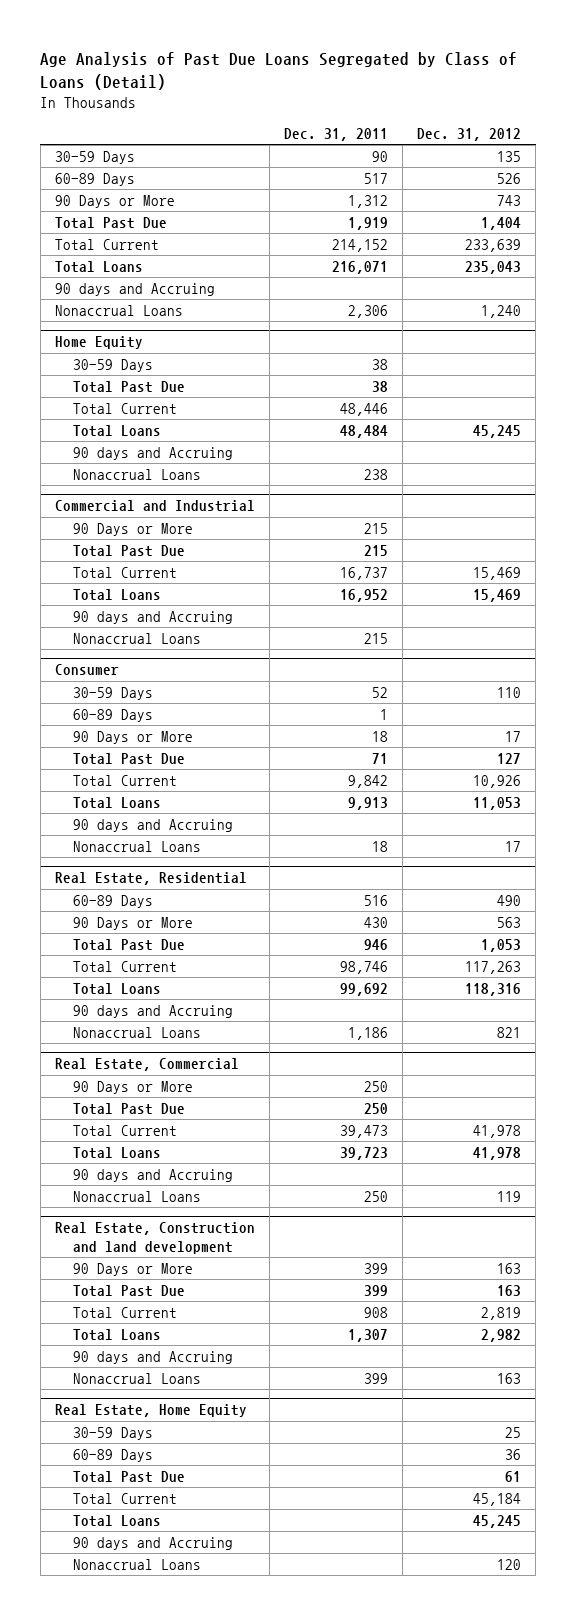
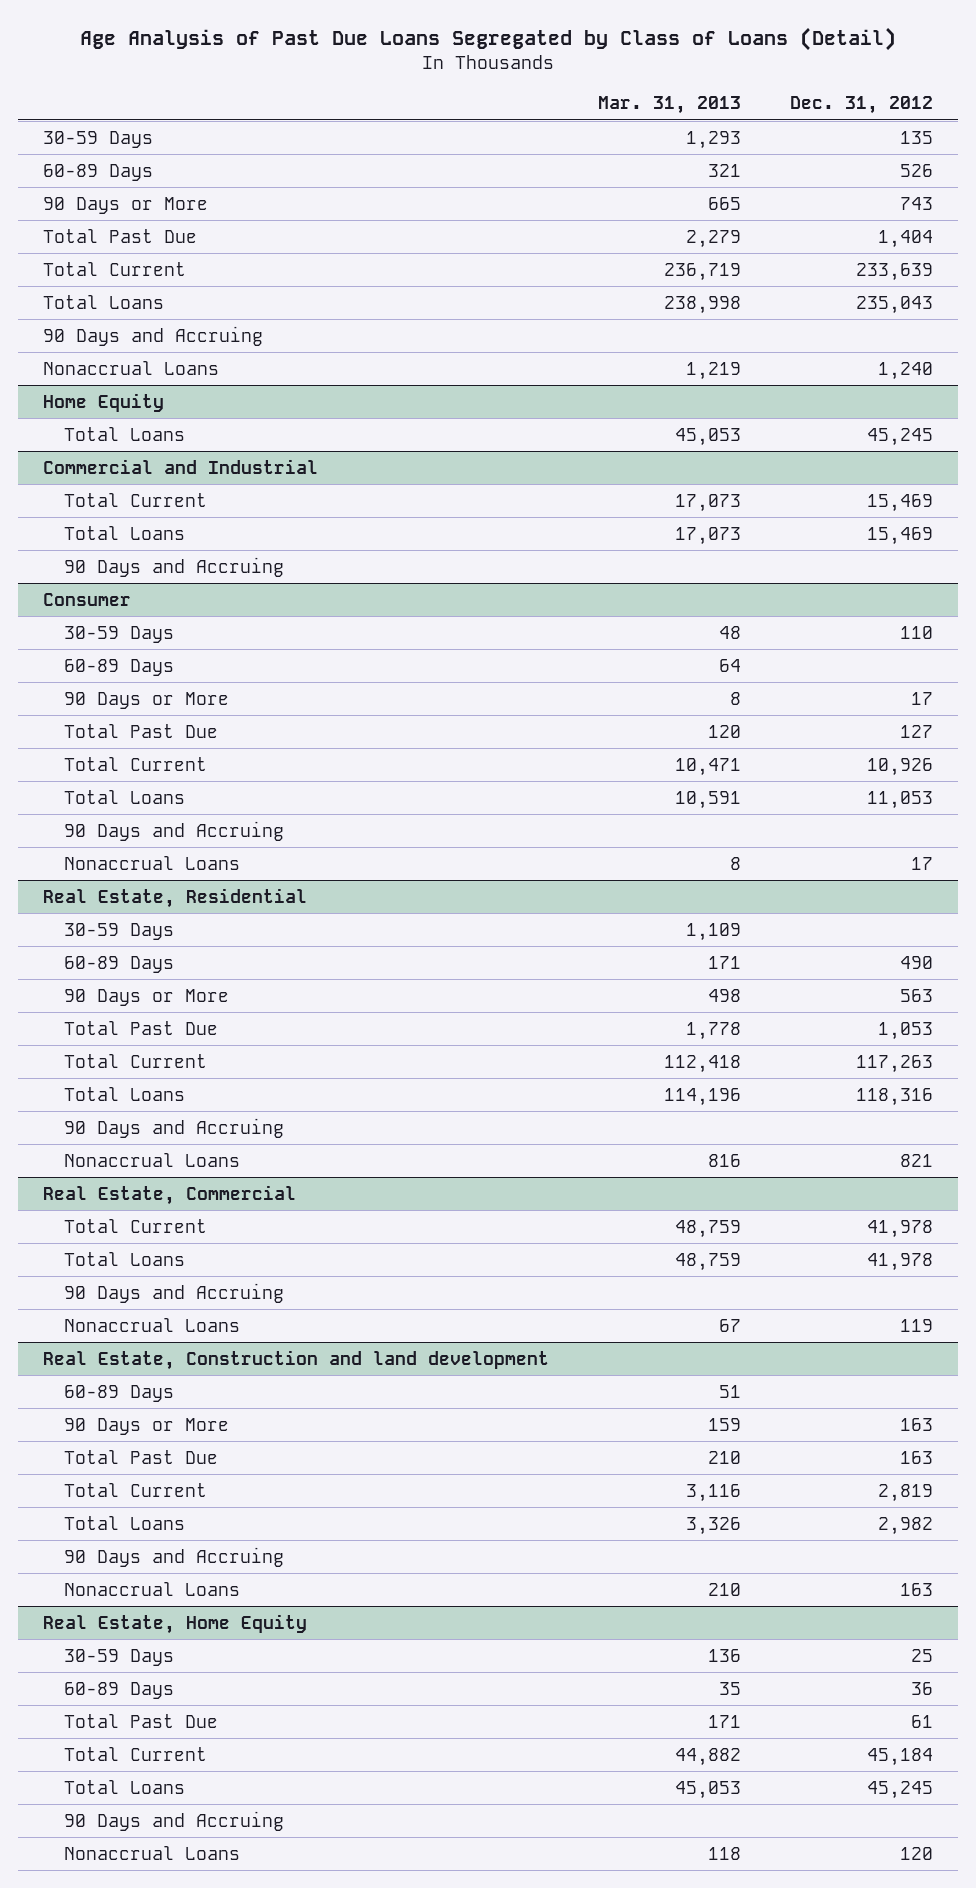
- | Dec. 31, 2011 | Dec. 31, 2012
+ | Mar. 31, 2013 | Dec. 31, 2012
- 90 days and Accruing
+ 90 Days and Accruing
@ Home Equity
- 30-59 Days | 38 |
- Total Past Due | 38 |
- Total Current | 48,446 |
- 90 days and Accruing
- Nonaccrual Loans | 238 |
@ Commercial and Industrial
- 90 Days or More | 215 |
- Total Past Due | 215 |
- 90 days and Accruing
- Nonaccrual Loans | 215 |
+ 90 Days and Accruing
@ Consumer
- 90 days and Accruing
+ 90 Days and Accruing
@ Real Estate, Residential
+ 30-59 Days | 1,109 |
- 90 days and Accruing
+ 90 Days and Accruing
@ Real Estate, Commercial
- 90 Days or More | 250 |
- Total Past Due | 250 |
- 90 days and Accruing
+ 90 Days and Accruing
@ Real Estate, Construction and land development
+ 60-89 Days | 51 |
- 90 days and Accruing
+ 90 Days and Accruing
@ Real Estate, Home Equity
- 90 days and Accruing
+ 90 Days and Accruing

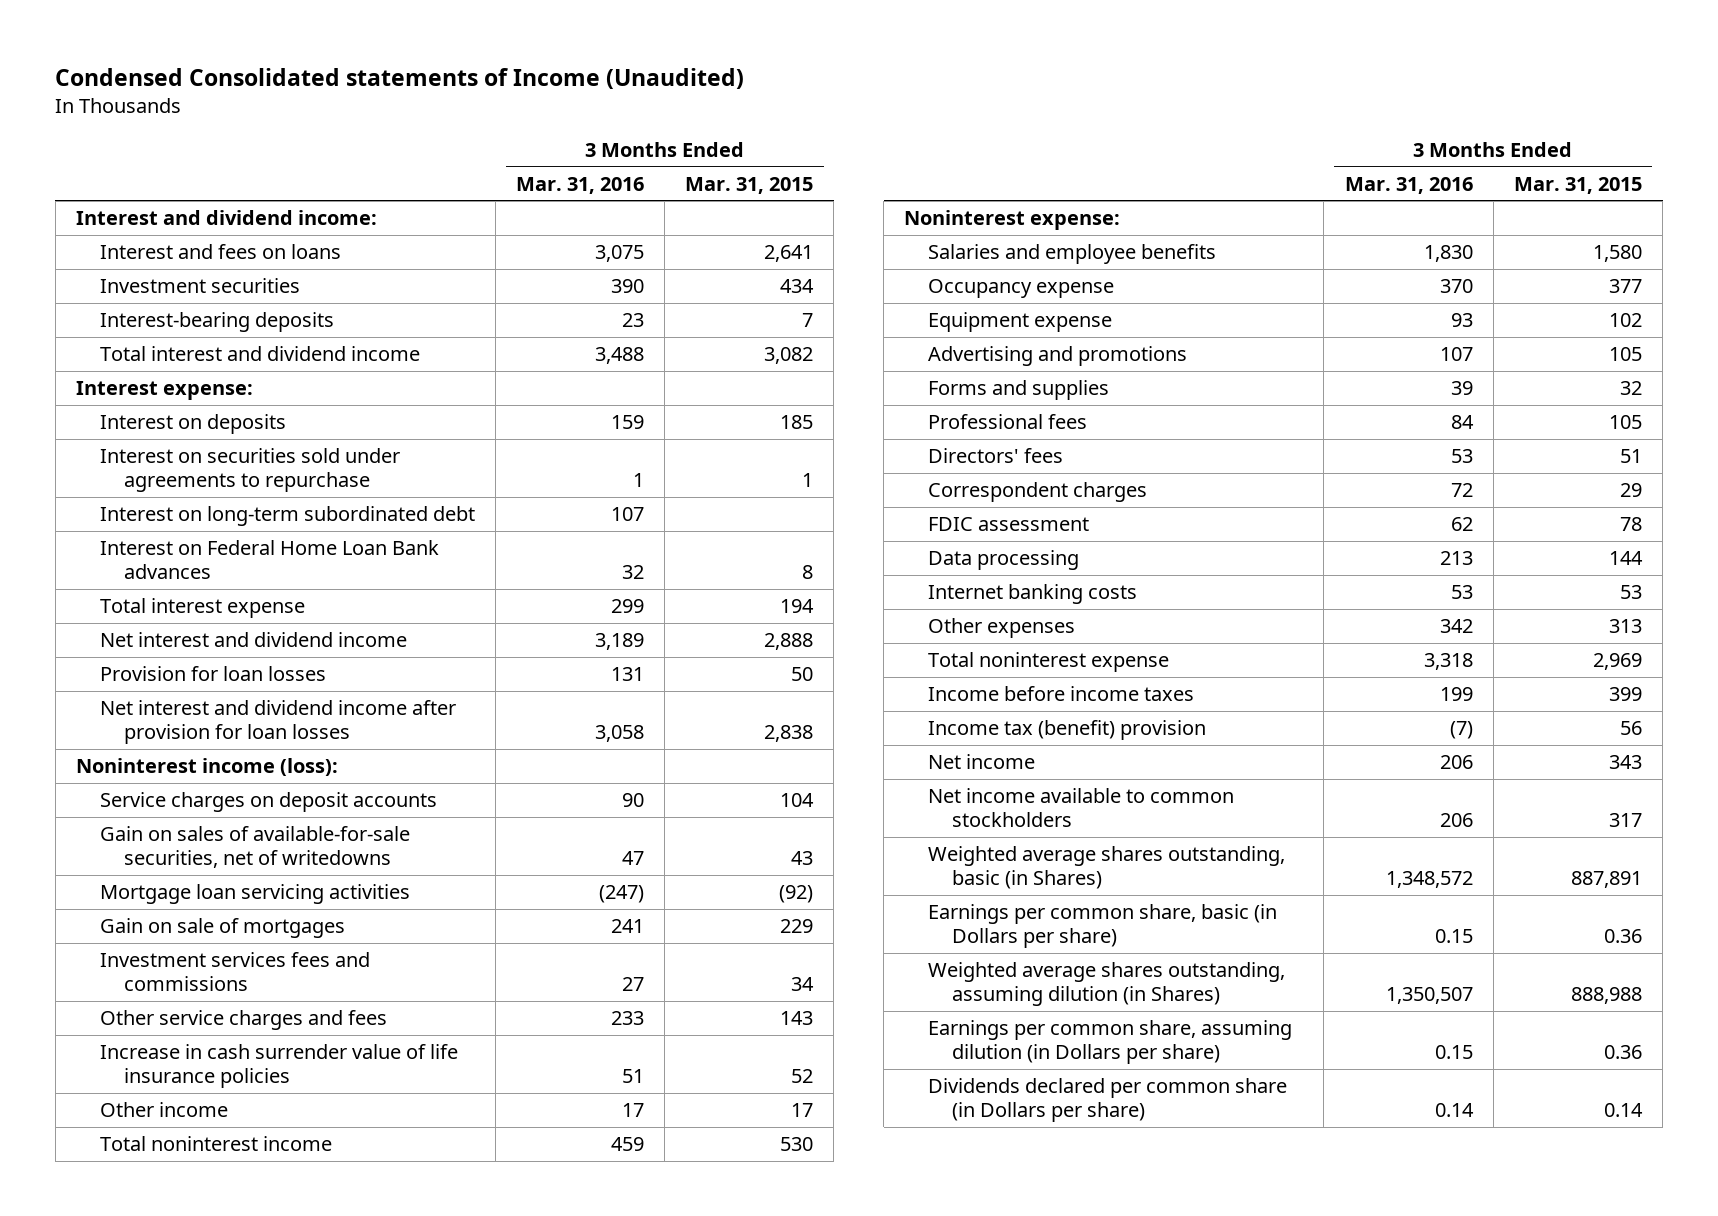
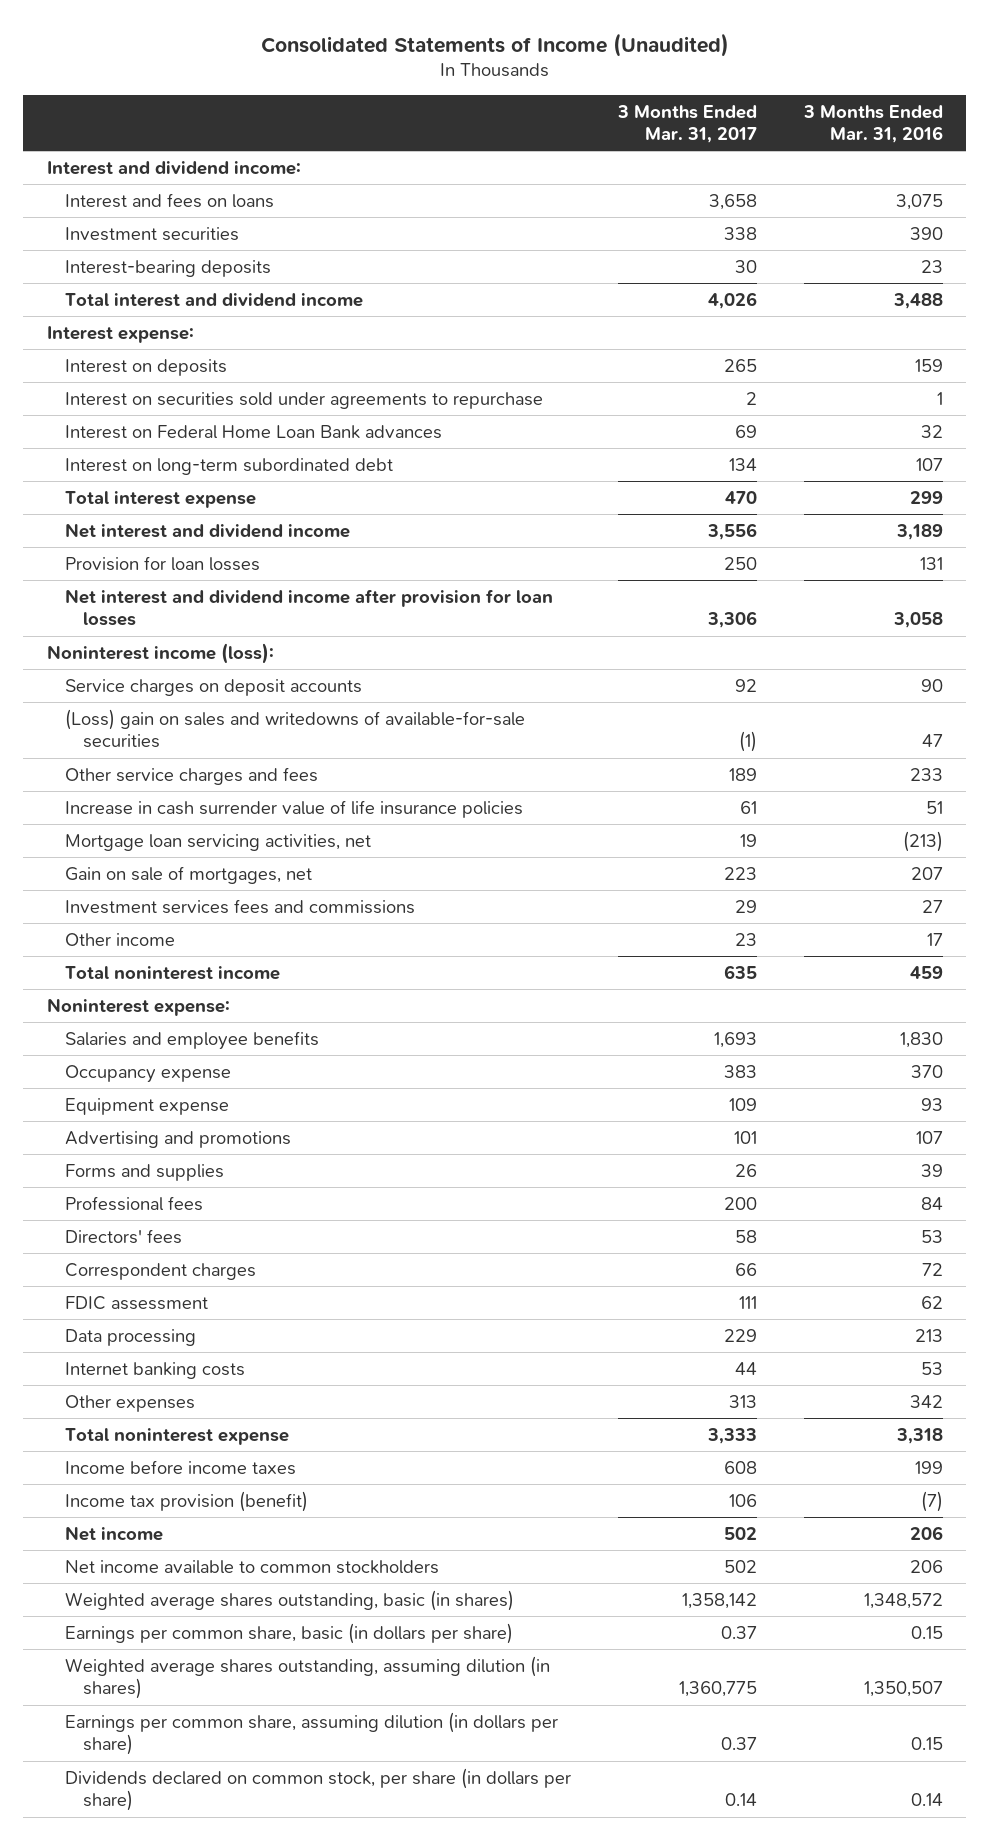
- Condensed Consolidated statements of Income (Unaudited)
+ Consolidated Statements of Income (Unaudited)
- | 3 Months Ended Mar. 31, 2016 | 3 Months Ended Mar. 31, 2015
+ | 3 Months Ended Mar. 31, 2017 | 3 Months Ended Mar. 31, 2016
moved down: Interest on long-term subordinated debt | 134 | 107
- Gain on sales of available-for-sale securities, net of writedowns | 47 | 43
- Mortgage loan servicing activities | (247) | (92)
- Gain on sale of mortgages | 241 | 229
+ (Loss) gain on sales and writedowns of available-for-sale securities | (1) | 47
+ Mortgage loan servicing activities, net | 19 | (213)
+ Gain on sale of mortgages, net | 223 | 207
moved down: Investment services fees and commissions | 29 | 27
- Income tax (benefit) provision | (7) | 56
+ Income tax provision (benefit) | 106 | (7)
- Weighted average shares outstanding, basic (in Shares) | 1,348,572 | 887,891
- Earnings per common share, basic (in Dollars per share) | 0.15 | 0.36
- Weighted average shares outstanding, assuming dilution (in Shares) | 1,350,507 | 888,988
- Earnings per common share, assuming dilution (in Dollars per share) | 0.15 | 0.36
- Dividends declared per common share (in Dollars per share) | 0.14 | 0.14
+ Weighted average shares outstanding, basic (in shares) | 1,358,142 | 1,348,572
+ Earnings per common share, basic (in dollars per share) | 0.37 | 0.15
+ Weighted average shares outstanding, assuming dilution (in shares) | 1,360,775 | 1,350,507
+ Earnings per common share, assuming dilution (in dollars per share) | 0.37 | 0.15
+ Dividends declared on common stock, per share (in dollars per share) | 0.14 | 0.14

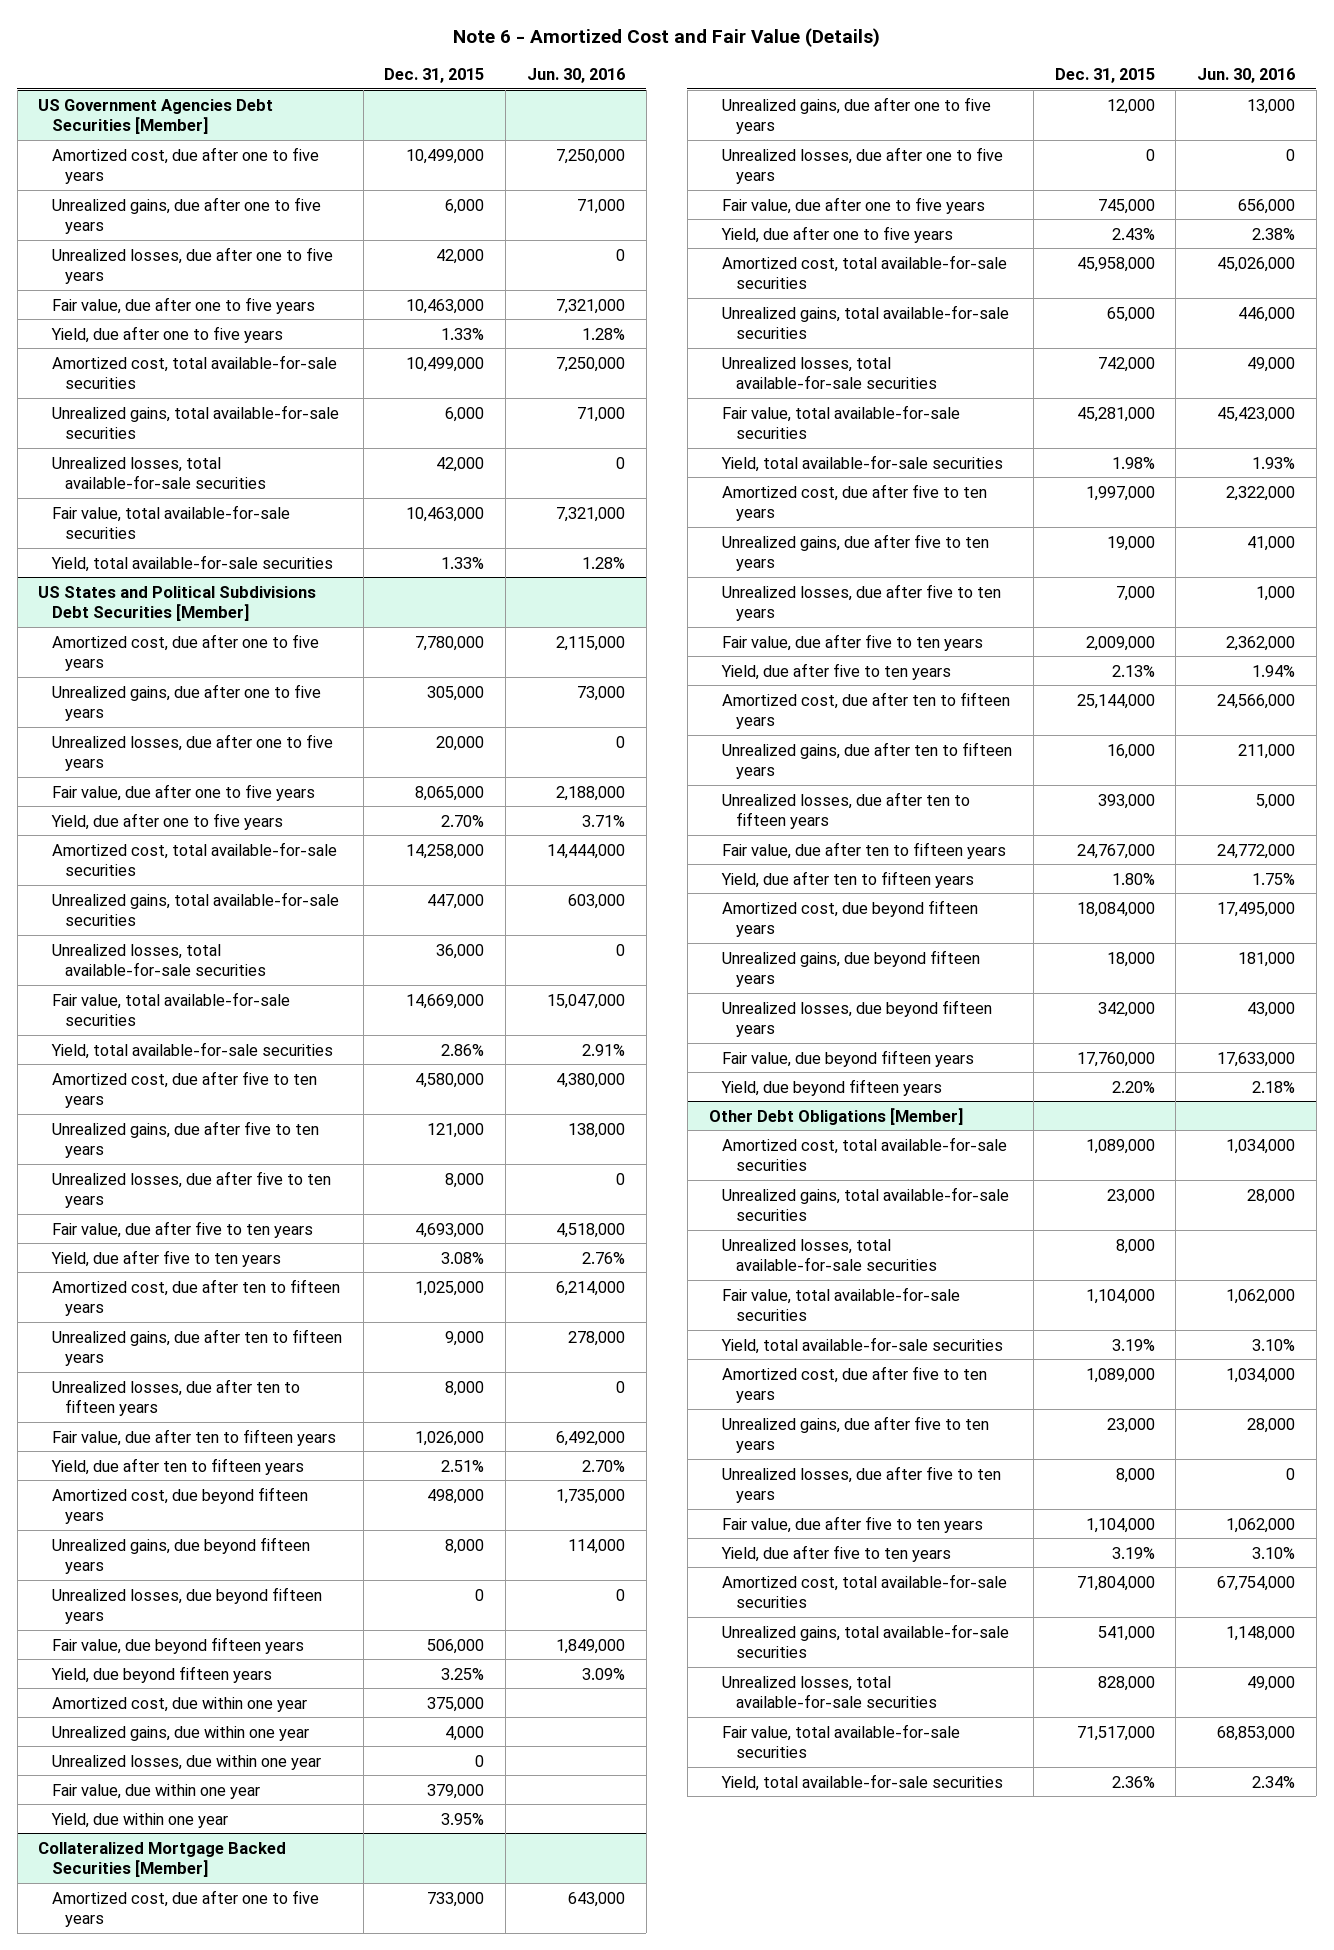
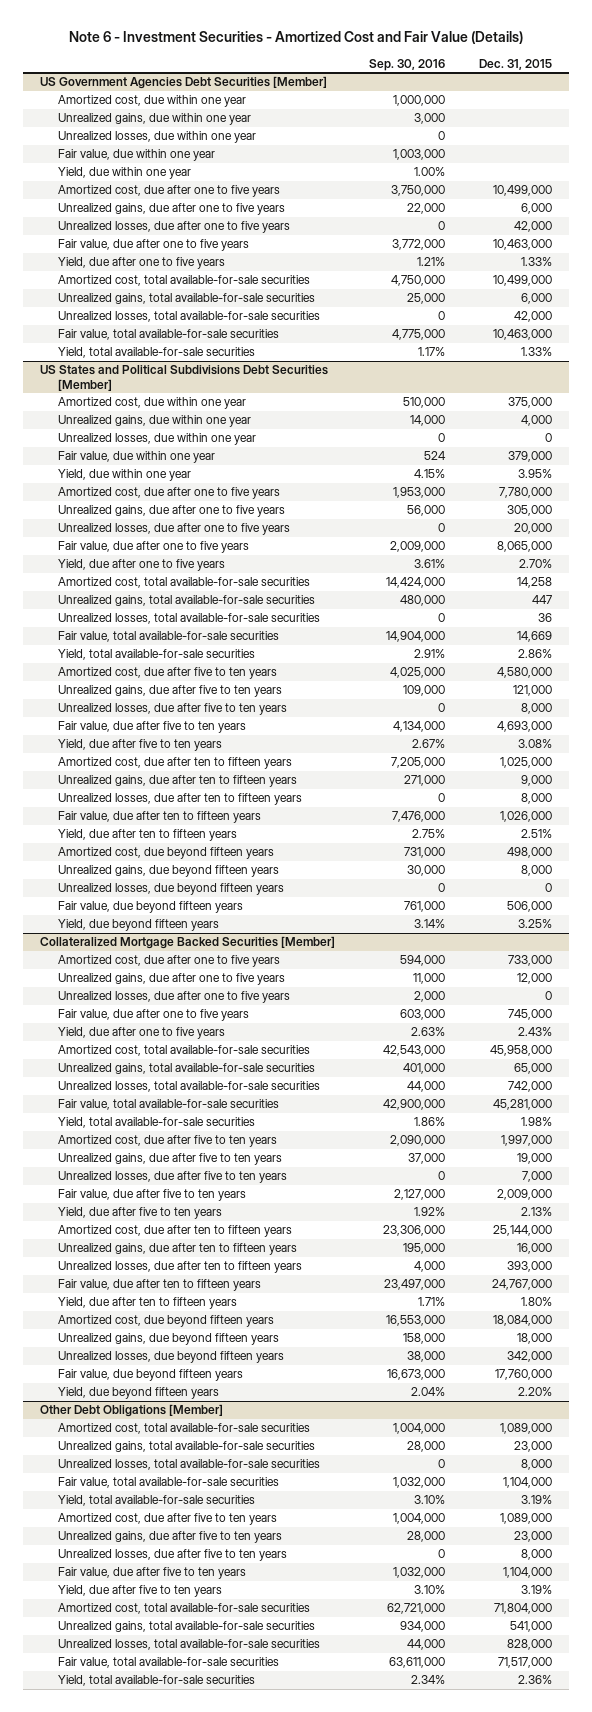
- Note 6 - Amortized Cost and Fair Value (Details)
+ Note 6 - Investment Securities - Amortized Cost and Fair Value (Details)
- | Dec. 31, 2015 | Jun. 30, 2016
+ | Sep. 30, 2016 | Dec. 31, 2015
@ US Government Agencies Debt Securities [Member]
+ Amortized cost, due within one year | 1,000,000 |
+ Unrealized gains, due within one year | 3,000 |
+ Unrealized losses, due within one year | 0 |
+ Fair value, due within one year | 1,003,000 |
+ Yield, due within one year | 1.00% |
@ US States and Political Subdivisions Debt Securities [Member]
moved up: Amortized cost, due within one year | 510,000 | 375,000
moved up: Unrealized gains, due within one year | 14,000 | 4,000
moved up: Unrealized losses, due within one year | 0 | 0
moved up: Fair value, due within one year | 524 | 379,000
moved up: Yield, due within one year | 4.15% | 3.95%
- Amortized cost, total available-for-sale securities | 14,258,000 | 14,444,000
- Unrealized gains, total available-for-sale securities | 447,000 | 603,000
- Unrealized losses, total available-for-sale securities | 36,000 | 0
- Fair value, total available-for-sale securities | 14,669,000 | 15,047,000
+ Amortized cost, total available-for-sale securities | 14,424,000 | 14,258
+ Unrealized gains, total available-for-sale securities | 480,000 | 447
+ Unrealized losses, total available-for-sale securities | 0 | 36
+ Fair value, total available-for-sale securities | 14,904,000 | 14,669

